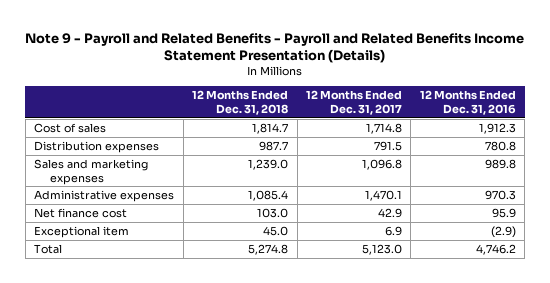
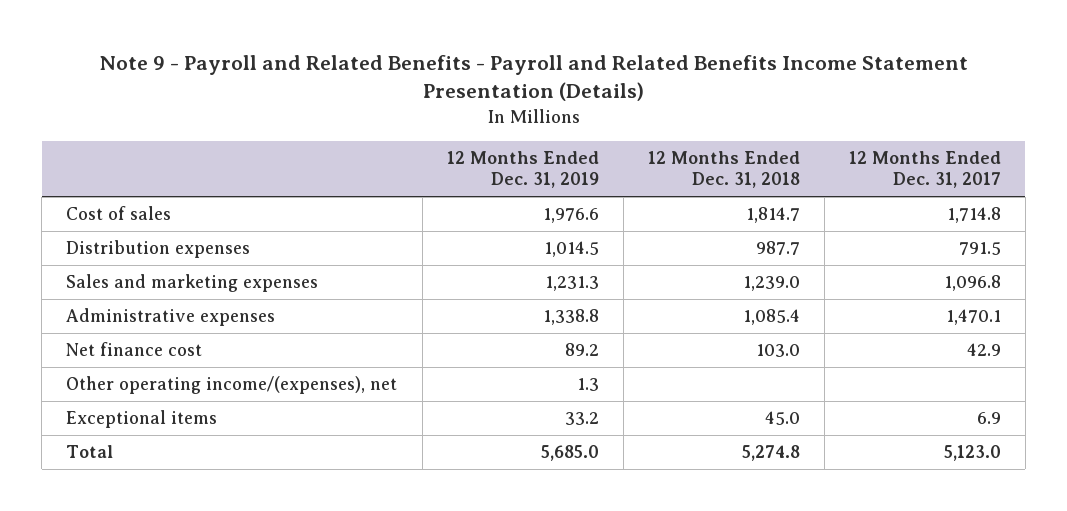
- | 12 Months Ended Dec. 31, 2018 | 12 Months Ended Dec. 31, 2017 | 12 Months Ended Dec. 31, 2016
+ | 12 Months Ended Dec. 31, 2019 | 12 Months Ended Dec. 31, 2018 | 12 Months Ended Dec. 31, 2017
- Exceptional item | 45.0 | 6.9 | (2.9)
+ Other operating income/(expenses), net | 1.3 | |
+ Exceptional items | 33.2 | 45.0 | 6.9

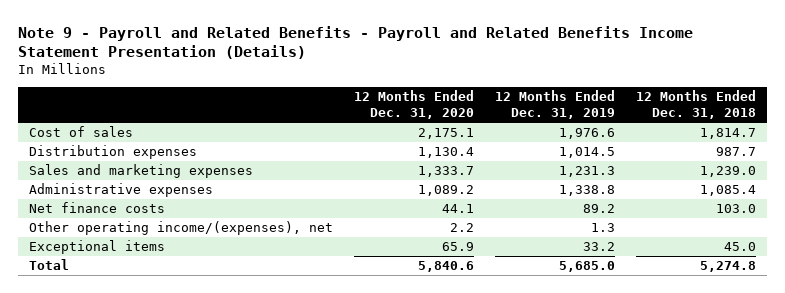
- | 12 Months Ended Dec. 31, 2019 | 12 Months Ended Dec. 31, 2018 | 12 Months Ended Dec. 31, 2017
+ | 12 Months Ended Dec. 31, 2020 | 12 Months Ended Dec. 31, 2019 | 12 Months Ended Dec. 31, 2018
- Net finance cost | 89.2 | 103.0 | 42.9
+ Net finance costs | 44.1 | 89.2 | 103.0

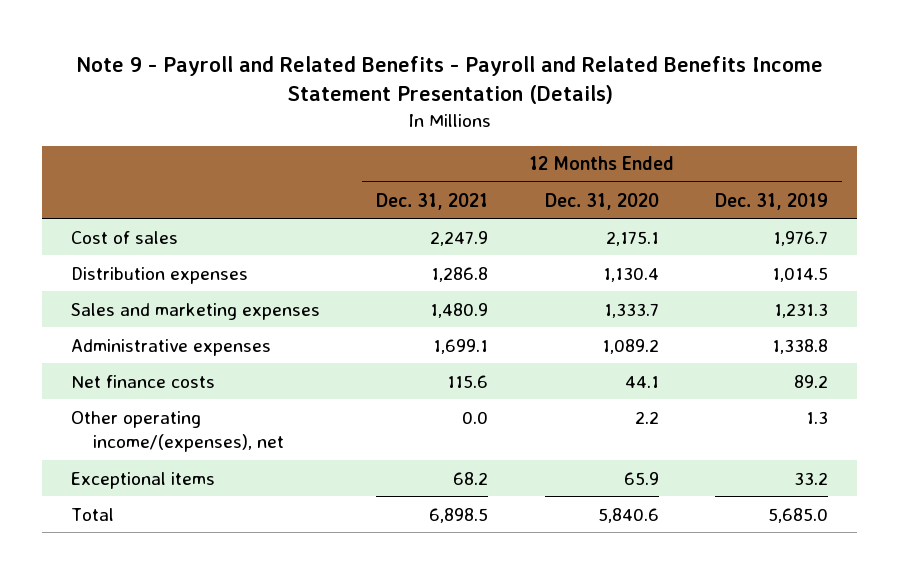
- | 12 Months Ended Dec. 31, 2020 | 12 Months Ended Dec. 31, 2019 | 12 Months Ended Dec. 31, 2018
+ | 12 Months Ended Dec. 31, 2021 | 12 Months Ended Dec. 31, 2020 | 12 Months Ended Dec. 31, 2019
- Cost of sales | 2,175.1 | 1,976.6 | 1,814.7
+ Cost of sales | 2,247.9 | 2,175.1 | 1,976.7

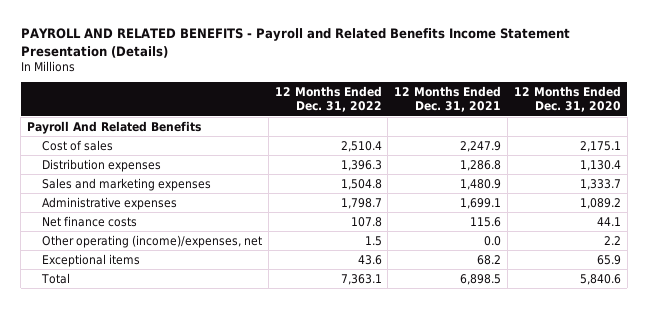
- Note 9 - Payroll and Related Benefits - Payroll and Related Benefits Income Statement Presentation (Details)
+ PAYROLL AND RELATED BENEFITS - Payroll and Related Benefits Income Statement Presentation (Details)
- | 12 Months Ended Dec. 31, 2021 | 12 Months Ended Dec. 31, 2020 | 12 Months Ended Dec. 31, 2019
+ | 12 Months Ended Dec. 31, 2022 | 12 Months Ended Dec. 31, 2021 | 12 Months Ended Dec. 31, 2020
+ Payroll And Related Benefits
- Other operating income/(expenses), net | 0.0 | 2.2 | 1.3
+ Other operating (income)/expenses, net | 1.5 | 0.0 | 2.2

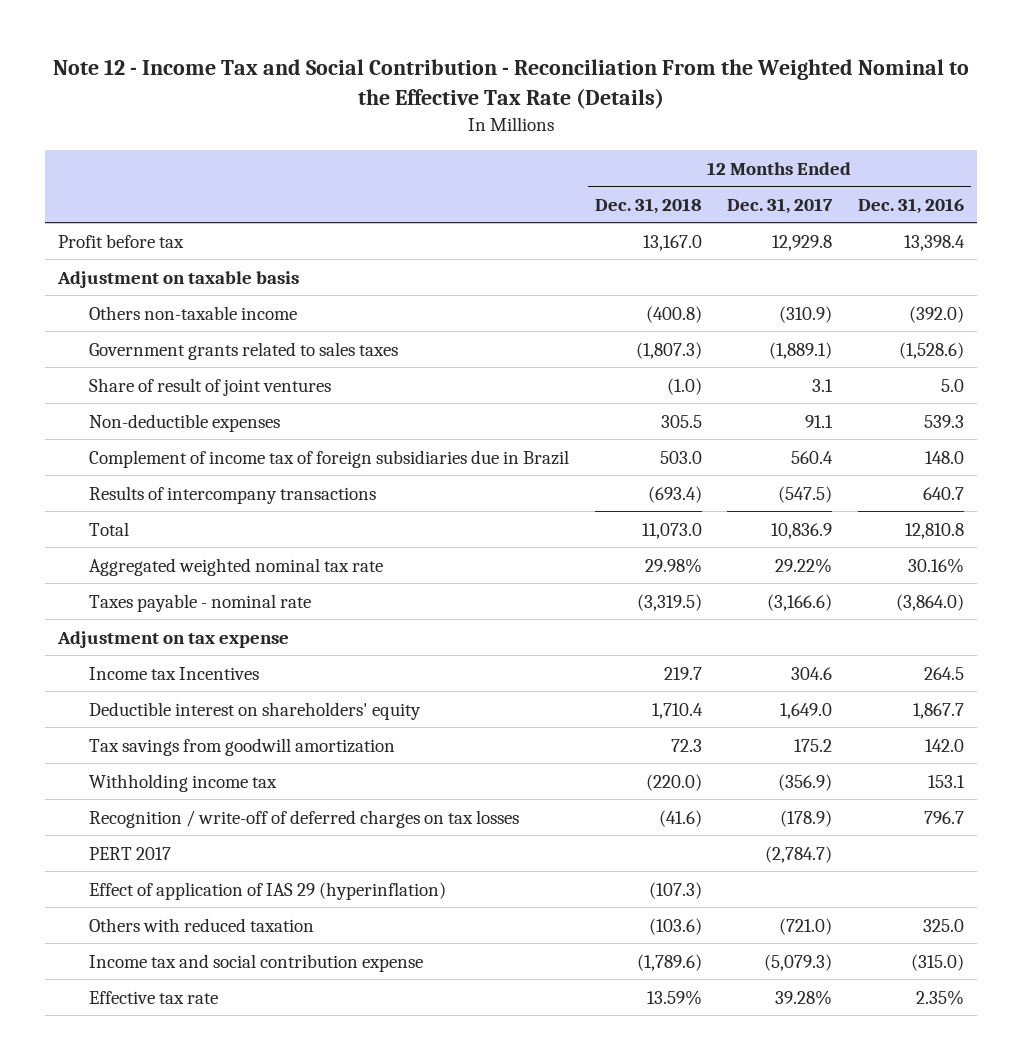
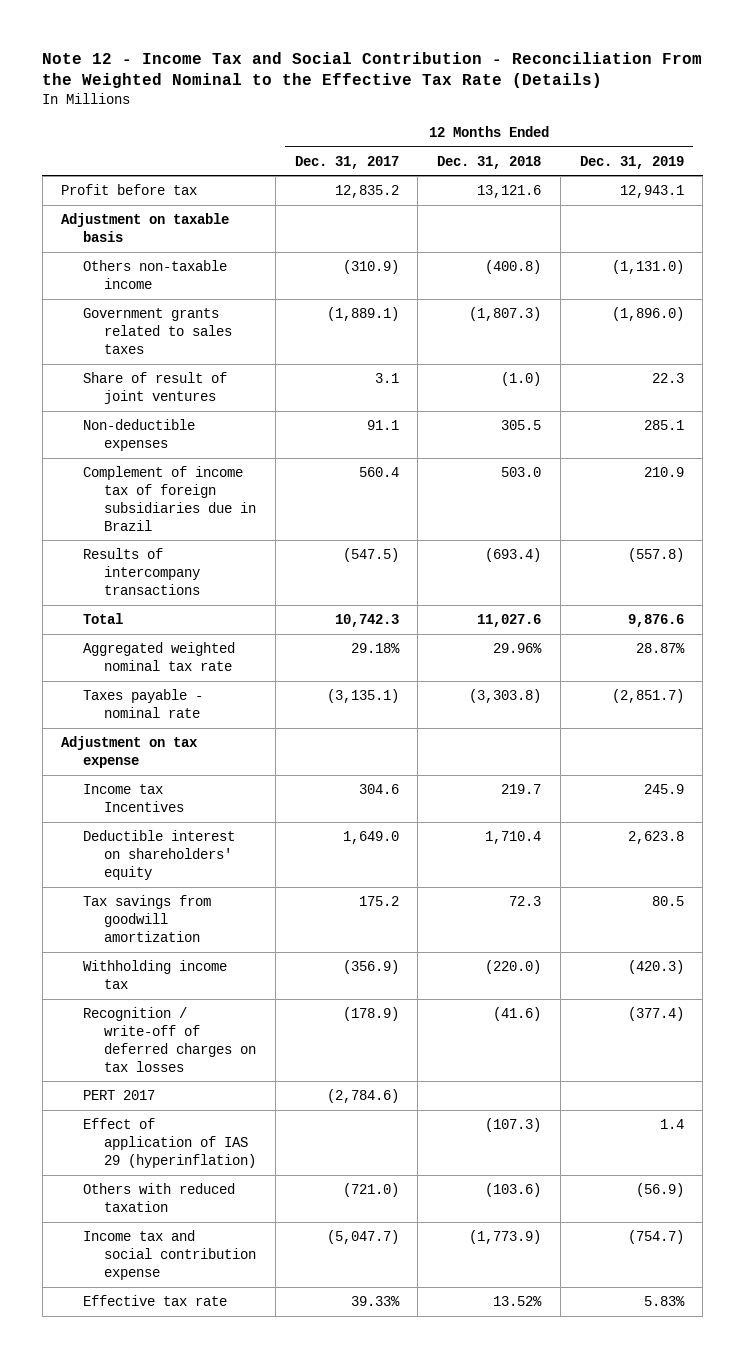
- | 12 Months Ended Dec. 31, 2018 | 12 Months Ended Dec. 31, 2017 | 12 Months Ended Dec. 31, 2016
+ | 12 Months Ended Dec. 31, 2017 | 12 Months Ended Dec. 31, 2018 | 12 Months Ended Dec. 31, 2019
- Profit before tax | 13,167.0 | 12,929.8 | 13,398.4
+ Profit before tax | 12,835.2 | 13,121.6 | 12,943.1
- Total | 11,073.0 | 10,836.9 | 12,810.8
- Aggregated weighted nominal tax rate | 29.98% | 29.22% | 30.16%
- Taxes payable - nominal rate | (3,319.5) | (3,166.6) | (3,864.0)
+ Total | 10,742.3 | 11,027.6 | 9,876.6
+ Aggregated weighted nominal tax rate | 29.18% | 29.96% | 28.87%
+ Taxes payable - nominal rate | (3,135.1) | (3,303.8) | (2,851.7)
- PERT 2017 | | (2,784.7) |
+ PERT 2017 | (2,784.6) | |
- Income tax and social contribution expense | (1,789.6) | (5,079.3) | (315.0)
- Effective tax rate | 13.59% | 39.28% | 2.35%
+ Income tax and social contribution expense | (5,047.7) | (1,773.9) | (754.7)
+ Effective tax rate | 39.33% | 13.52% | 5.83%

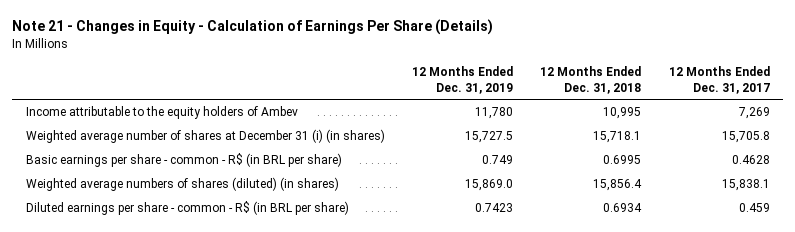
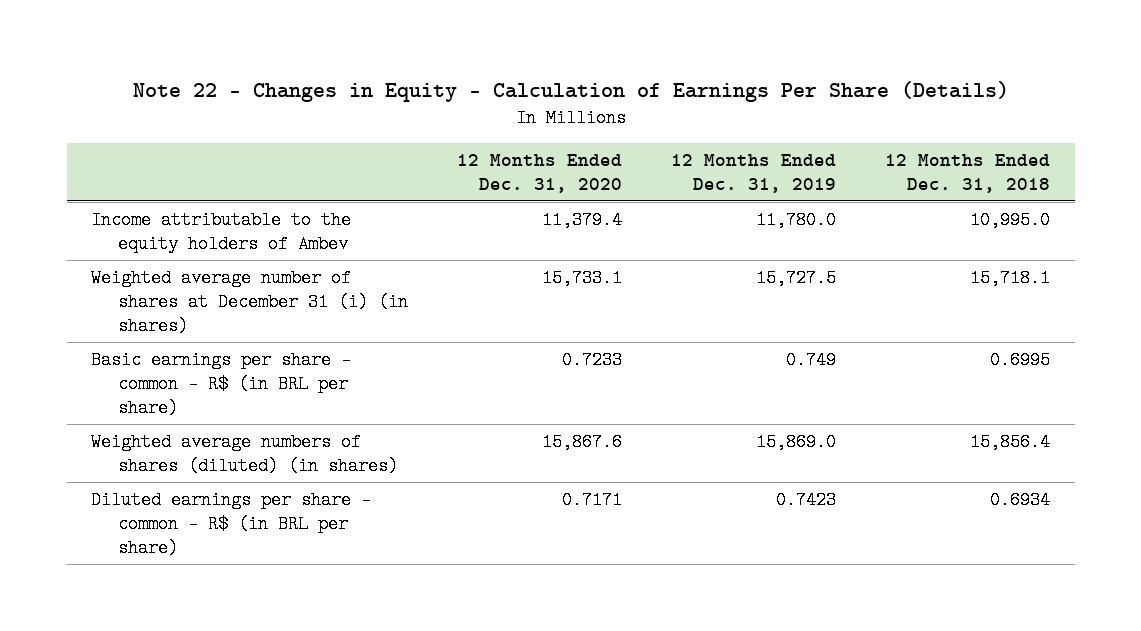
- Note 21 - Changes in Equity - Calculation of Earnings Per Share (Details)
+ Note 22 - Changes in Equity - Calculation of Earnings Per Share (Details)
- | 12 Months Ended Dec. 31, 2019 | 12 Months Ended Dec. 31, 2018 | 12 Months Ended Dec. 31, 2017
+ | 12 Months Ended Dec. 31, 2020 | 12 Months Ended Dec. 31, 2019 | 12 Months Ended Dec. 31, 2018
- Income attributable to the equity holders of Ambev | 11,780 | 10,995 | 7,269
+ Income attributable to the equity holders of Ambev | 11,379.4 | 11,780.0 | 10,995.0

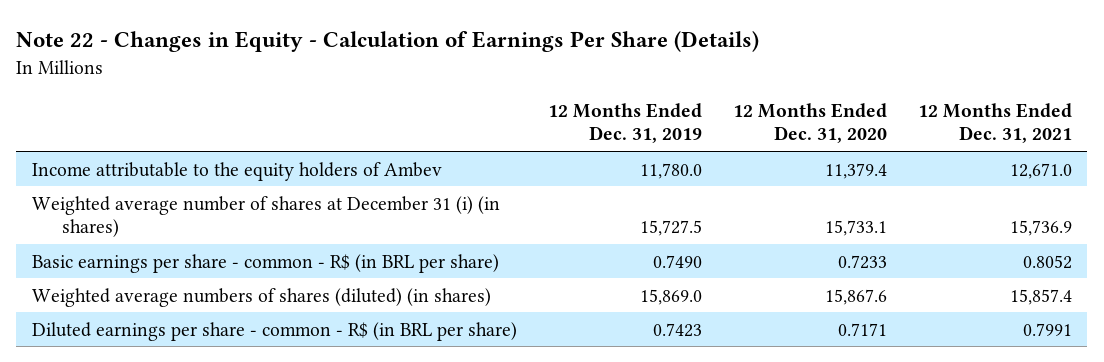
- | 12 Months Ended Dec. 31, 2020 | 12 Months Ended Dec. 31, 2019 | 12 Months Ended Dec. 31, 2018
+ | 12 Months Ended Dec. 31, 2019 | 12 Months Ended Dec. 31, 2020 | 12 Months Ended Dec. 31, 2021
- Basic earnings per share - common - R$ (in BRL per share) | 0.7233 | 0.749 | 0.6995
+ Basic earnings per share - common - R$ (in BRL per share) | 0.7490 | 0.7233 | 0.8052

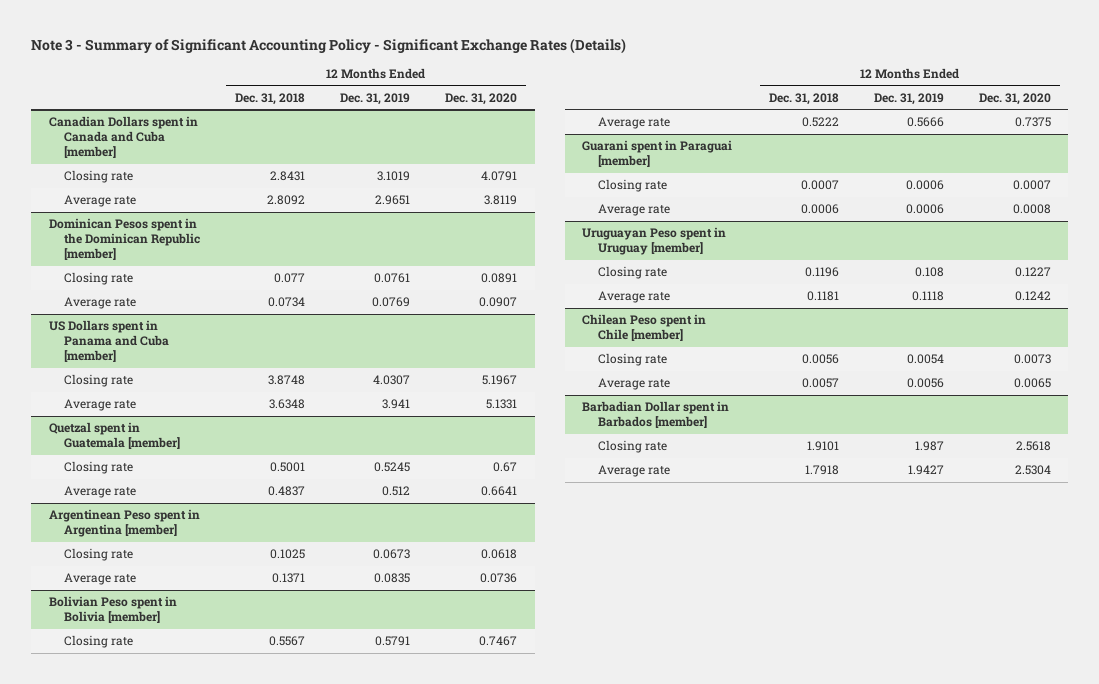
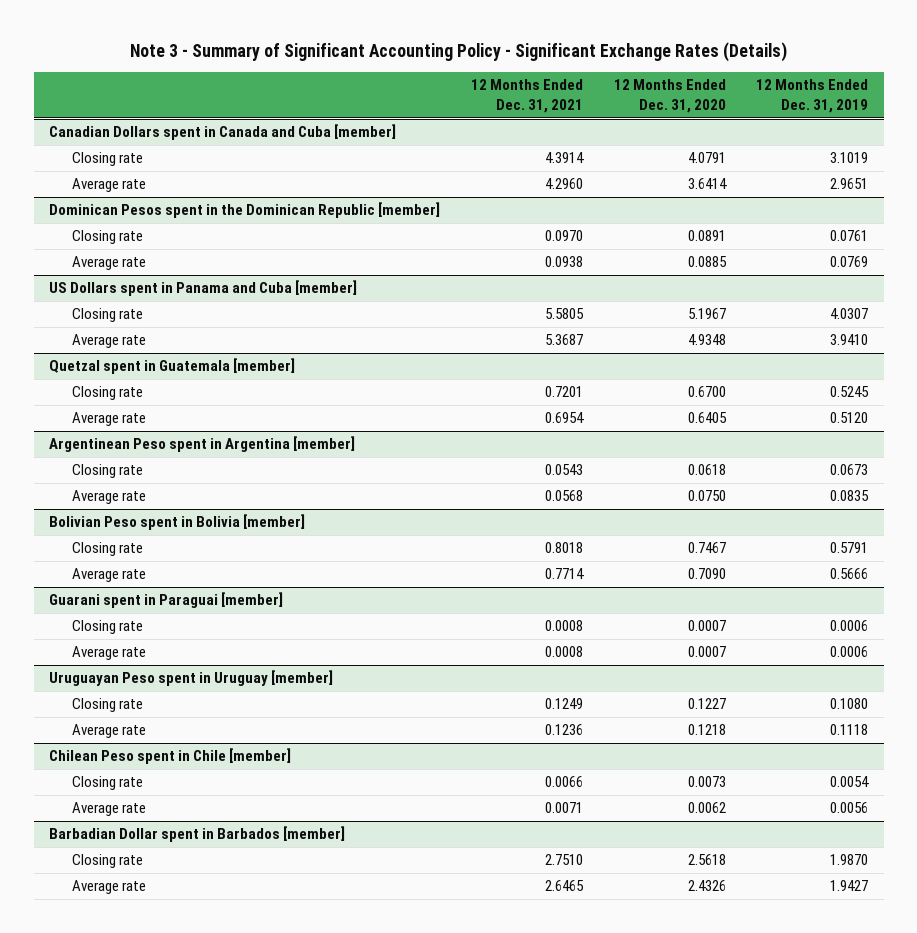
- | 12 Months Ended Dec. 31, 2018 | 12 Months Ended Dec. 31, 2019 | 12 Months Ended Dec. 31, 2020
+ | 12 Months Ended Dec. 31, 2021 | 12 Months Ended Dec. 31, 2020 | 12 Months Ended Dec. 31, 2019
@ Canadian Dollars spent in Canada and Cuba [member]
- Average rate | 2.8092 | 2.9651 | 3.8119
+ Average rate | 4.2960 | 3.6414 | 2.9651
@ Dominican Pesos spent in the Dominican Republic [member]
- Average rate | 0.0734 | 0.0769 | 0.0907
+ Average rate | 0.0938 | 0.0885 | 0.0769
@ US Dollars spent in Panama and Cuba [member]
- Average rate | 3.6348 | 3.941 | 5.1331
+ Average rate | 5.3687 | 4.9348 | 3.9410
@ Quetzal spent in Guatemala [member]
- Closing rate | 0.5001 | 0.5245 | 0.67
- Average rate | 0.4837 | 0.512 | 0.6641
+ Closing rate | 0.7201 | 0.6700 | 0.5245
+ Average rate | 0.6954 | 0.6405 | 0.5120
@ Argentinean Peso spent in Argentina [member]
- Average rate | 0.1371 | 0.0835 | 0.0736
+ Average rate | 0.0568 | 0.0750 | 0.0835
@ Bolivian Peso spent in Bolivia [member]
- Average rate | 0.5222 | 0.5666 | 0.7375
+ Average rate | 0.7714 | 0.7090 | 0.5666
@ Guarani spent in Paraguai [member]
- Average rate | 0.0006 | 0.0006 | 0.0008
+ Average rate | 0.0008 | 0.0007 | 0.0006
@ Uruguayan Peso spent in Uruguay [member]
- Closing rate | 0.1196 | 0.108 | 0.1227
- Average rate | 0.1181 | 0.1118 | 0.1242
+ Closing rate | 0.1249 | 0.1227 | 0.1080
+ Average rate | 0.1236 | 0.1218 | 0.1118
@ Chilean Peso spent in Chile [member]
- Average rate | 0.0057 | 0.0056 | 0.0065
+ Average rate | 0.0071 | 0.0062 | 0.0056
@ Barbadian Dollar spent in Barbados [member]
- Closing rate | 1.9101 | 1.987 | 2.5618
- Average rate | 1.7918 | 1.9427 | 2.5304
+ Closing rate | 2.7510 | 2.5618 | 1.9870
+ Average rate | 2.6465 | 2.4326 | 1.9427

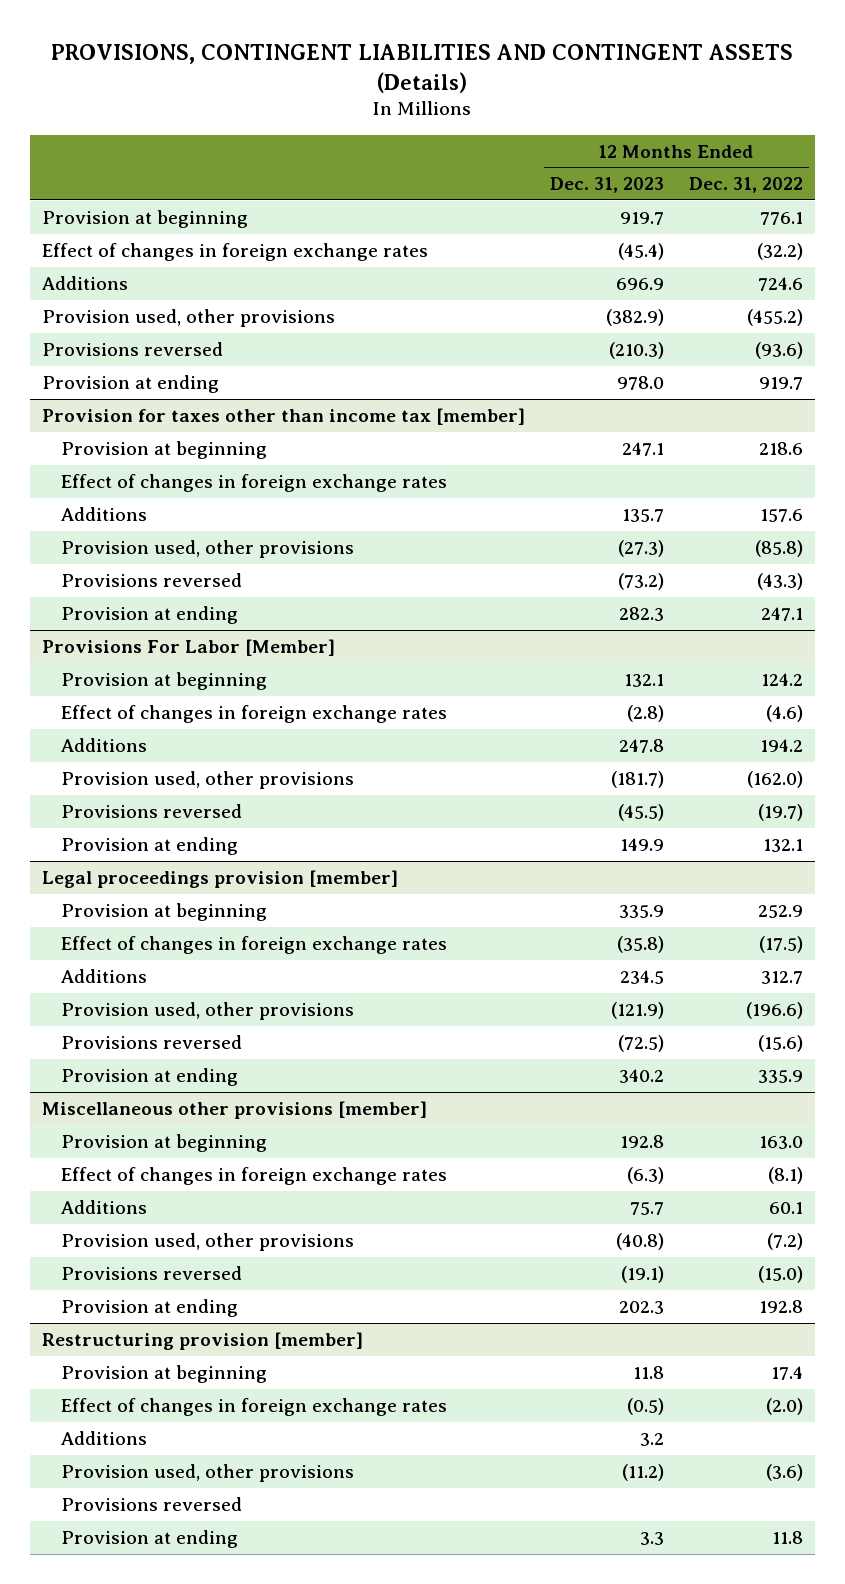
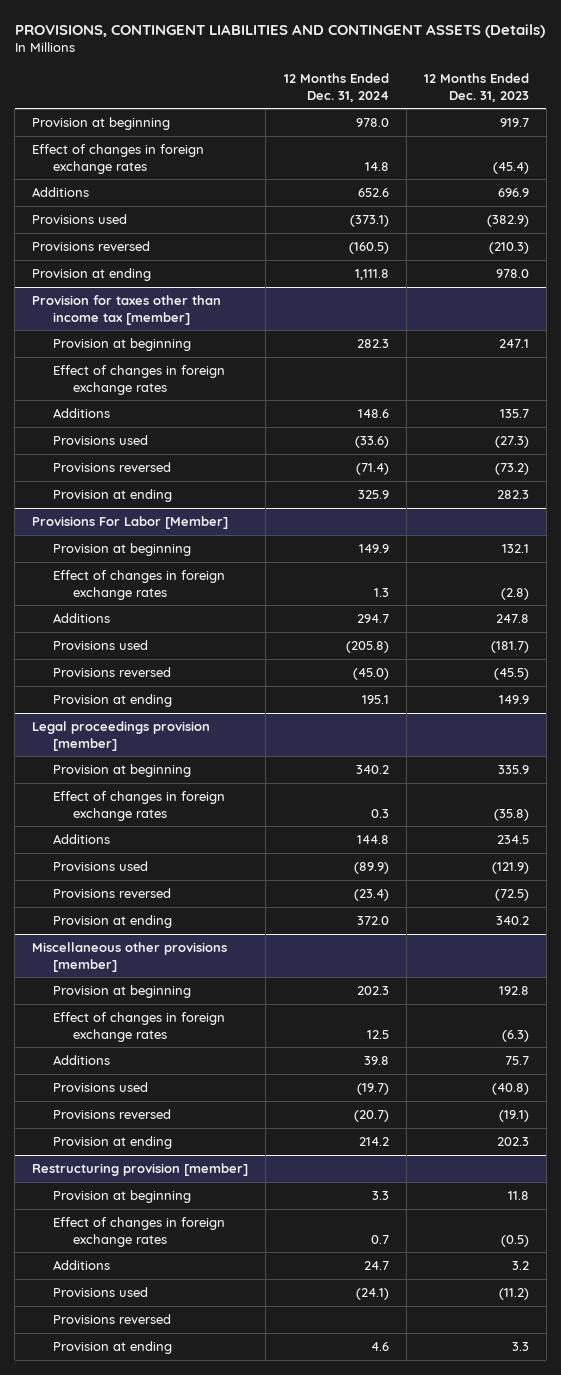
- | 12 Months Ended Dec. 31, 2023 | 12 Months Ended Dec. 31, 2022
+ | 12 Months Ended Dec. 31, 2024 | 12 Months Ended Dec. 31, 2023
- Provision used, other provisions | (382.9) | (455.2)
+ Provisions used | (373.1) | (382.9)
@ Provision for taxes other than income tax [member]
- Provision used, other provisions | (27.3) | (85.8)
+ Provisions used | (33.6) | (27.3)
@ Provisions For Labor [Member]
- Provision used, other provisions | (181.7) | (162.0)
+ Provisions used | (205.8) | (181.7)
@ Legal proceedings provision [member]
- Provision used, other provisions | (121.9) | (196.6)
+ Provisions used | (89.9) | (121.9)
@ Miscellaneous other provisions [member]
- Provision used, other provisions | (40.8) | (7.2)
+ Provisions used | (19.7) | (40.8)
@ Restructuring provision [member]
- Provision used, other provisions | (11.2) | (3.6)
+ Provisions used | (24.1) | (11.2)

